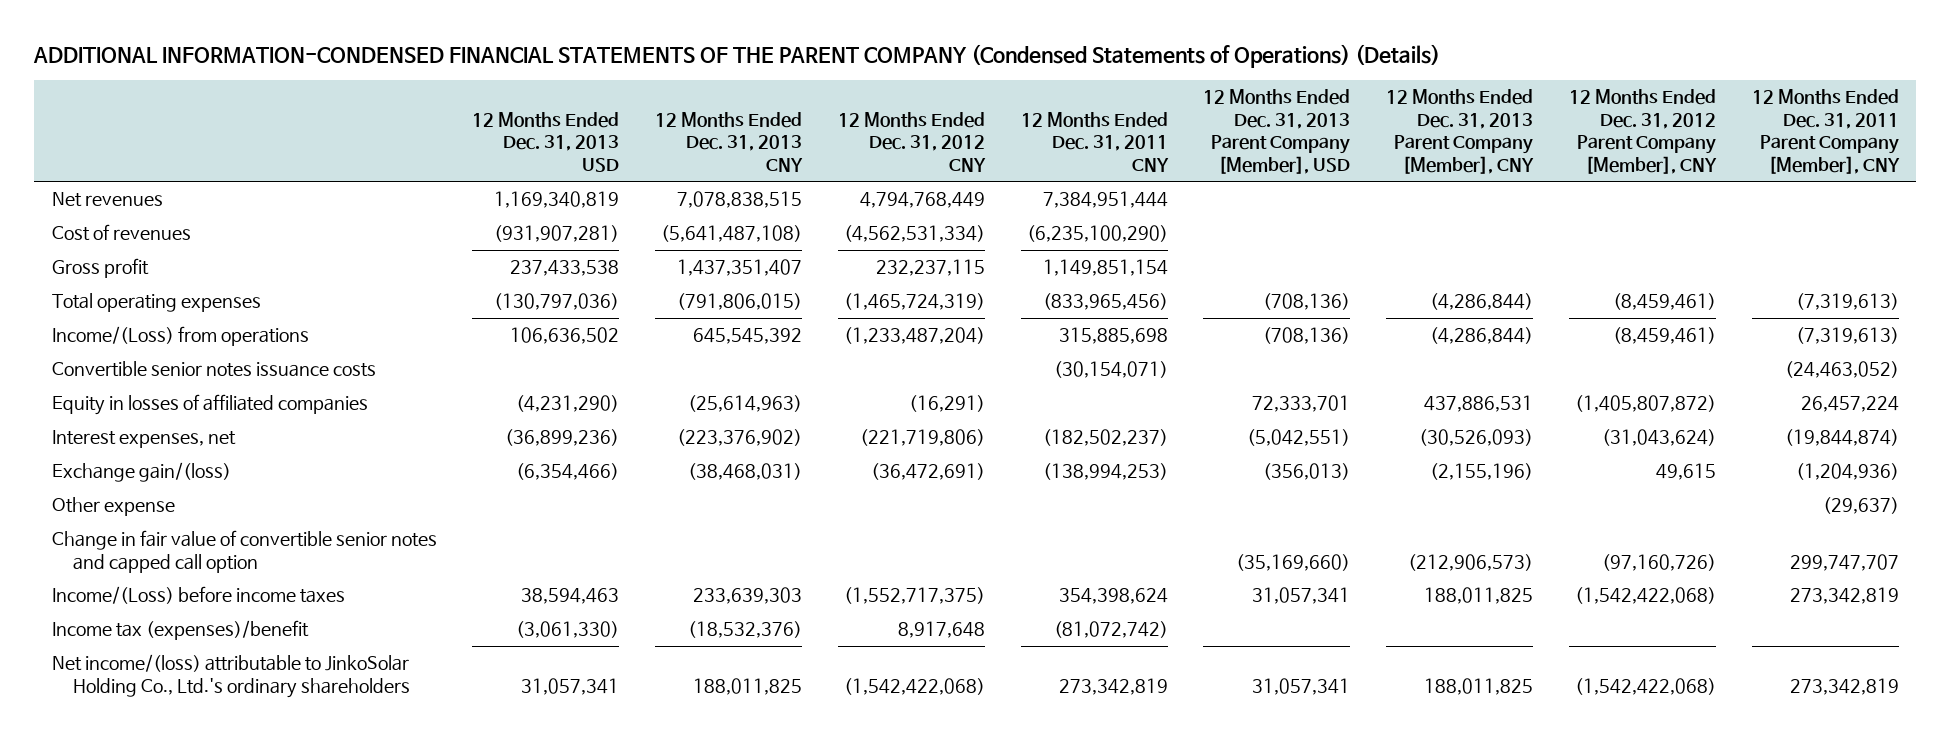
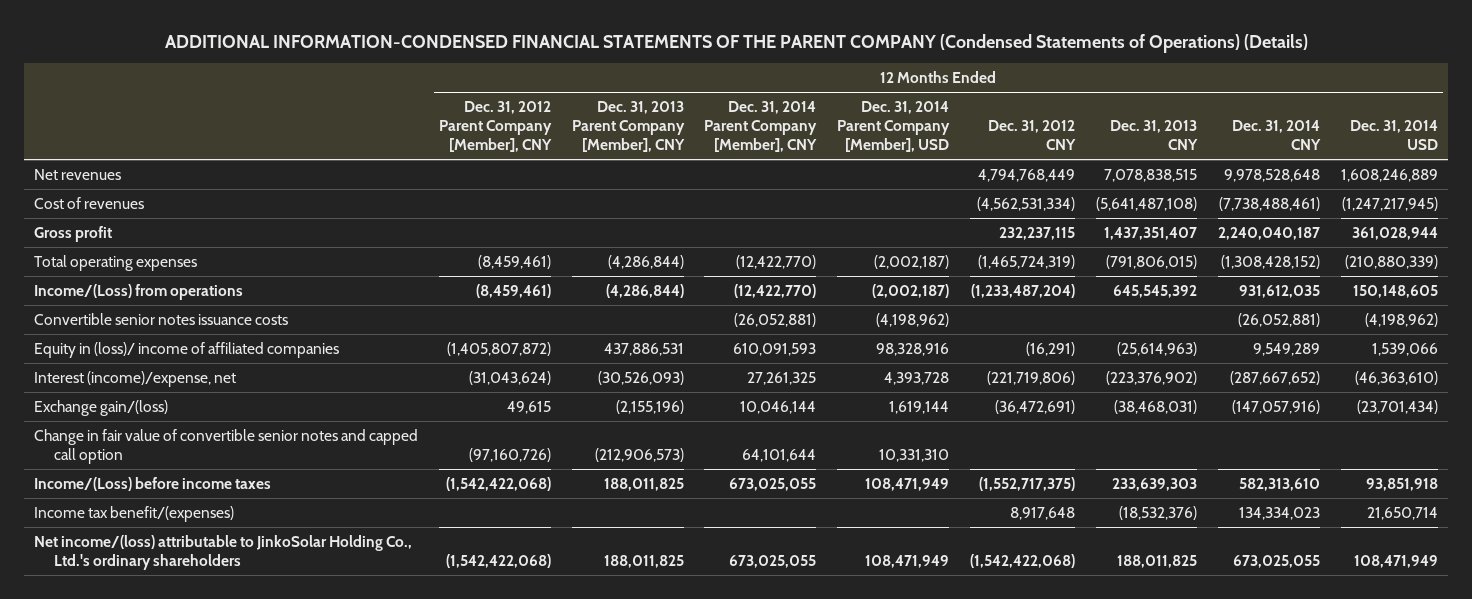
- | 12 Months Ended Dec. 31, 2013 USD | 12 Months Ended Dec. 31, 2013 CNY | 12 Months Ended Dec. 31, 2012 CNY | 12 Months Ended Dec. 31, 2011 CNY | 12 Months Ended Dec. 31, 2013 Parent Company [Member], USD | 12 Months Ended Dec. 31, 2013 Parent Company [Member], CNY | 12 Months Ended Dec. 31, 2012 Parent Company [Member], CNY | 12 Months Ended Dec. 31, 2011 Parent Company [Member], CNY
+ | 12 Months Ended Dec. 31, 2012 Parent Company [Member], CNY | 12 Months Ended Dec. 31, 2013 Parent Company [Member], CNY | 12 Months Ended Dec. 31, 2014 Parent Company [Member], CNY | 12 Months Ended Dec. 31, 2014 Parent Company [Member], USD | 12 Months Ended Dec. 31, 2012 CNY | 12 Months Ended Dec. 31, 2013 CNY | 12 Months Ended Dec. 31, 2014 CNY | 12 Months Ended Dec. 31, 2014 USD
- Equity in losses of affiliated companies | (4,231,290) | (25,614,963) | (16,291) | | 72,333,701 | 437,886,531 | (1,405,807,872) | 26,457,224
- Interest expenses, net | (36,899,236) | (223,376,902) | (221,719,806) | (182,502,237) | (5,042,551) | (30,526,093) | (31,043,624) | (19,844,874)
+ Equity in (loss)/ income of affiliated companies | (1,405,807,872) | 437,886,531 | 610,091,593 | 98,328,916 | (16,291) | (25,614,963) | 9,549,289 | 1,539,066
+ Interest (income)/expense, net | (31,043,624) | (30,526,093) | 27,261,325 | 4,393,728 | (221,719,806) | (223,376,902) | (287,667,652) | (46,363,610)
- Other expense | | | | | | | | (29,637)
- Income tax (expenses)/benefit | (3,061,330) | (18,532,376) | 8,917,648 | (81,072,742) | | | |
+ Income tax benefit/(expenses) | | | | | 8,917,648 | (18,532,376) | 134,334,023 | 21,650,714

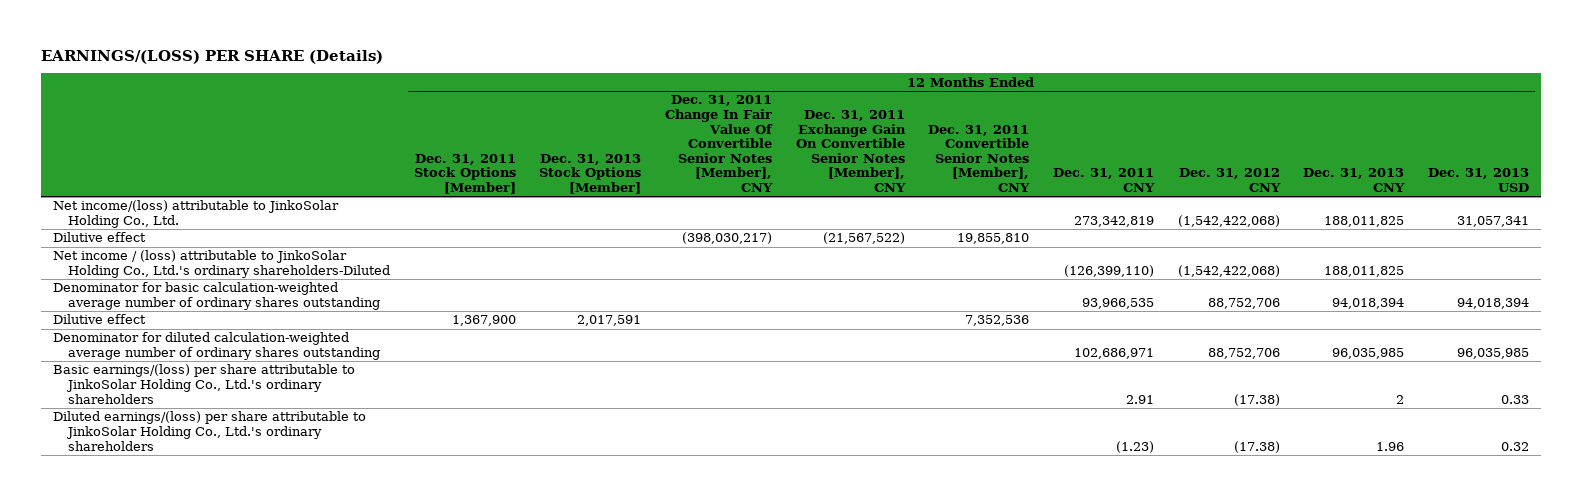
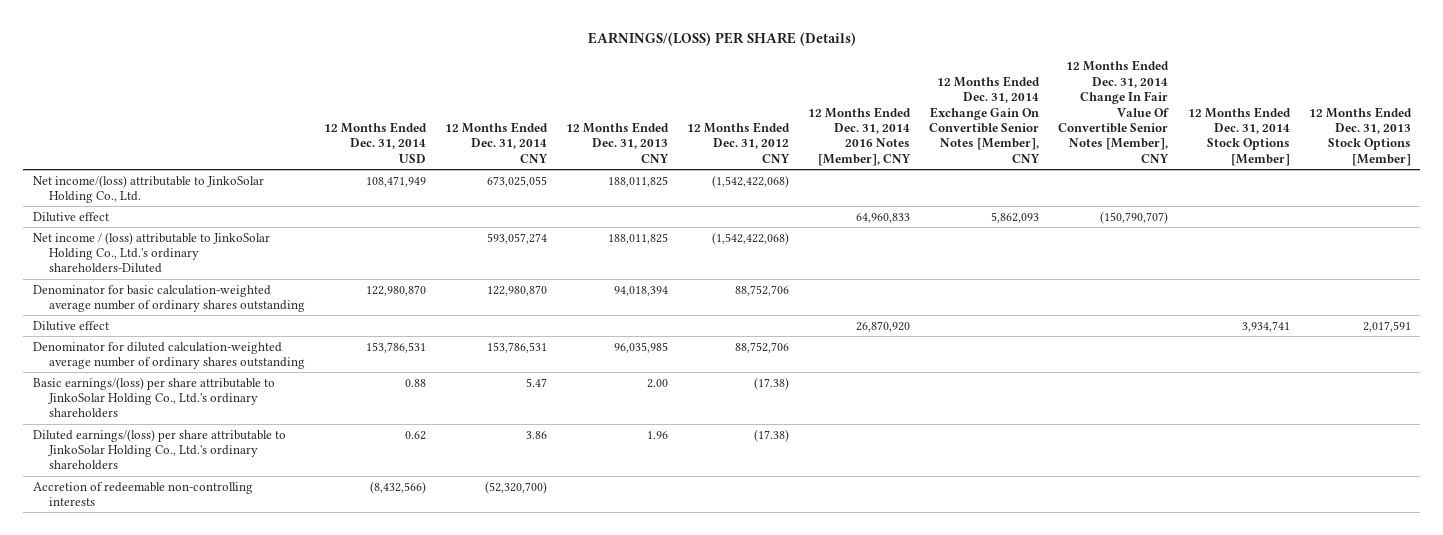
- | 12 Months Ended Dec. 31, 2011 Stock Options [Member] | 12 Months Ended Dec. 31, 2013 Stock Options [Member] | 12 Months Ended Dec. 31, 2011 Change In Fair Value Of Convertible Senior Notes [Member], CNY | 12 Months Ended Dec. 31, 2011 Exchange Gain On Convertible Senior Notes [Member], CNY | 12 Months Ended Dec. 31, 2011 Convertible Senior Notes [Member], CNY | 12 Months Ended Dec. 31, 2011 CNY | 12 Months Ended Dec. 31, 2012 CNY | 12 Months Ended Dec. 31, 2013 CNY | 12 Months Ended Dec. 31, 2013 USD
+ | 12 Months Ended Dec. 31, 2014 USD | 12 Months Ended Dec. 31, 2014 CNY | 12 Months Ended Dec. 31, 2013 CNY | 12 Months Ended Dec. 31, 2012 CNY | 12 Months Ended Dec. 31, 2014 2016 Notes [Member], CNY | 12 Months Ended Dec. 31, 2014 Exchange Gain On Convertible Senior Notes [Member], CNY | 12 Months Ended Dec. 31, 2014 Change In Fair Value Of Convertible Senior Notes [Member], CNY | 12 Months Ended Dec. 31, 2014 Stock Options [Member] | 12 Months Ended Dec. 31, 2013 Stock Options [Member]
- Basic earnings/(loss) per share attributable to JinkoSolar Holding Co., Ltd.'s ordinary shareholders | | | | | | 2.91 | (17.38) | 2 | 0.33
+ Basic earnings/(loss) per share attributable to JinkoSolar Holding Co., Ltd.'s ordinary shareholders | 0.88 | 5.47 | 2.00 | (17.38) | | | | |
+ Accretion of redeemable non-controlling interests | (8,432,566) | (52,320,700) | | | | | | |

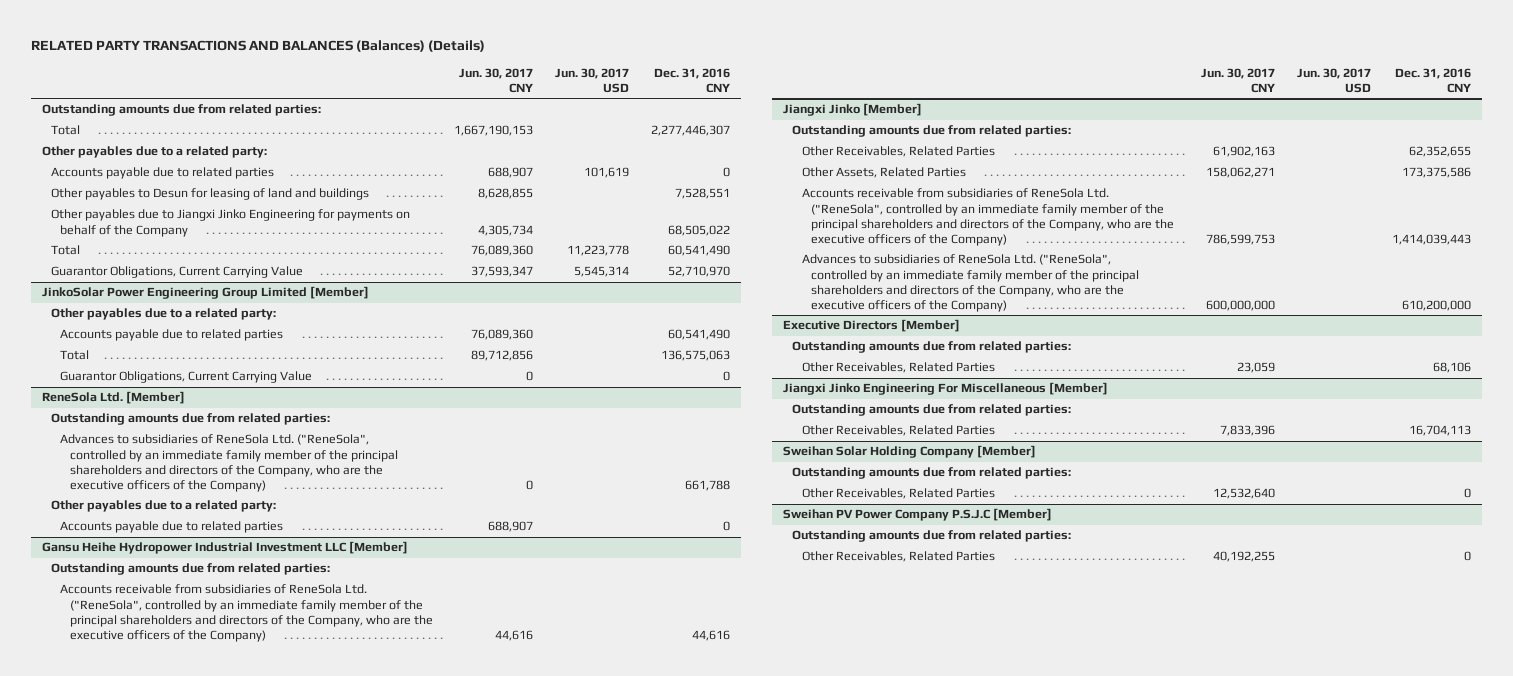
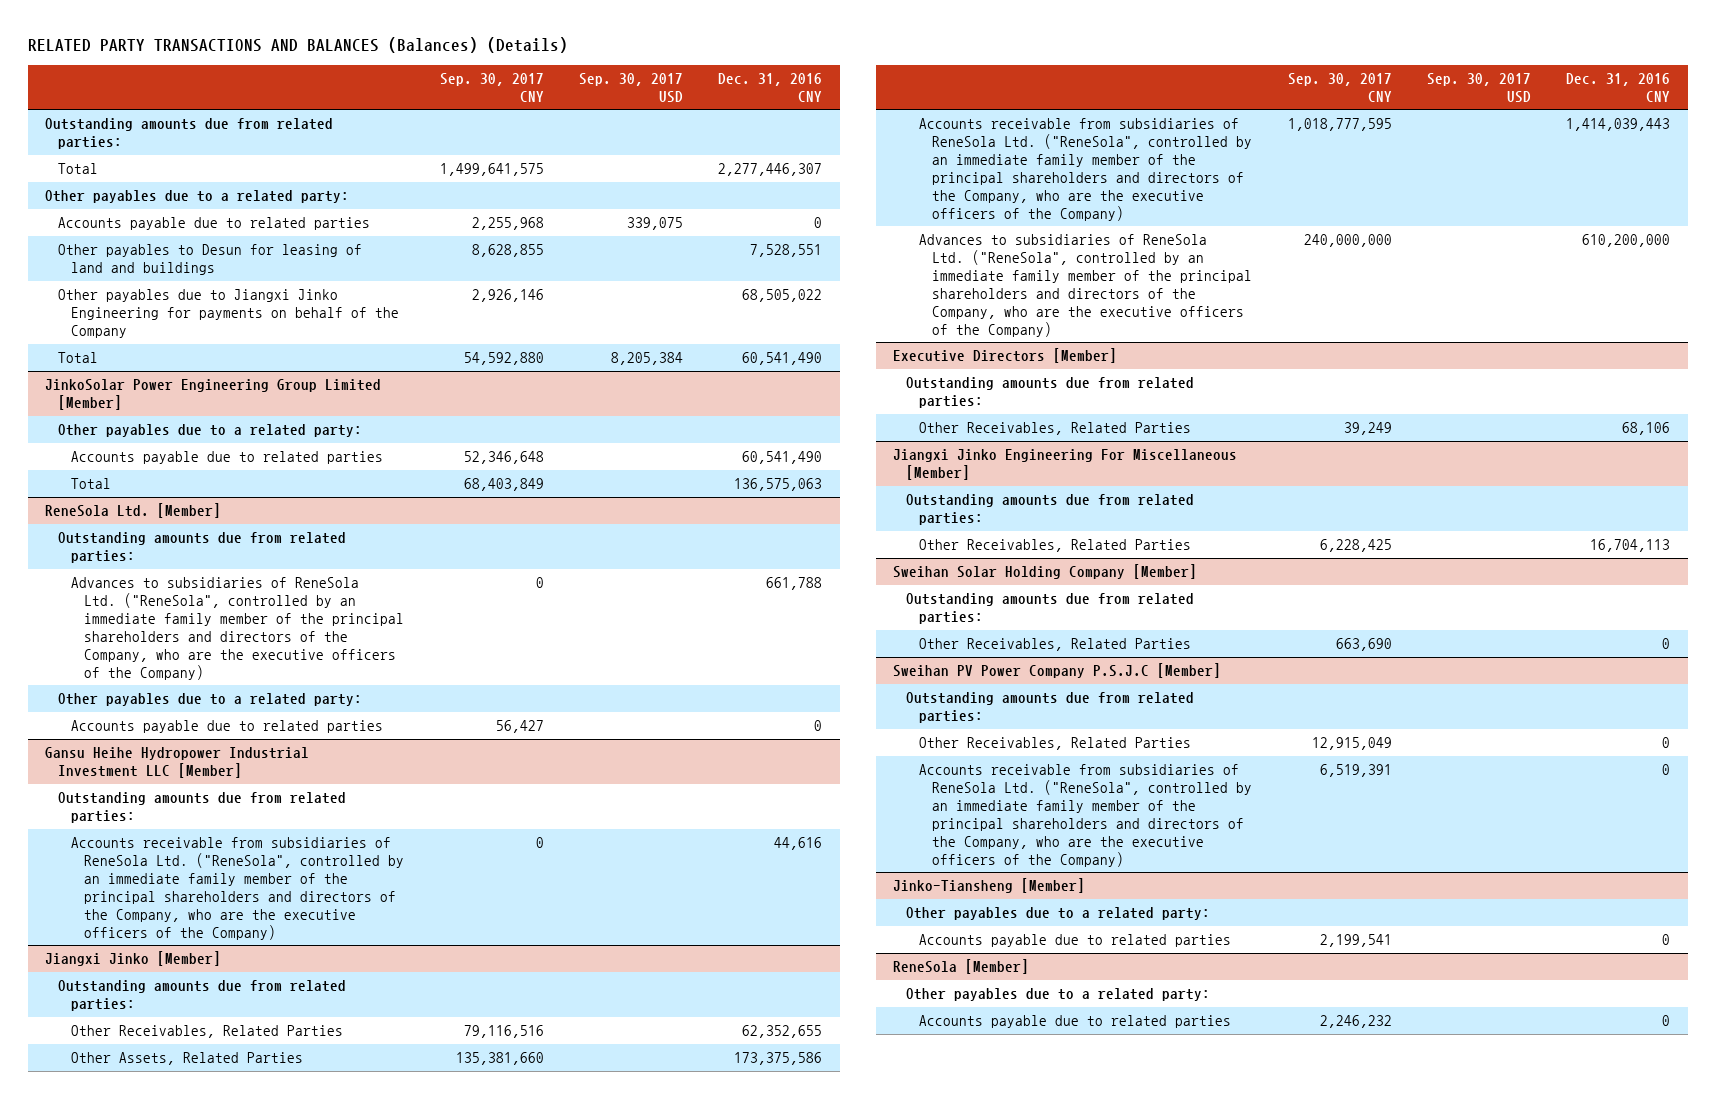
- | Jun. 30, 2017 CNY | Jun. 30, 2017 USD | Dec. 31, 2016 CNY
+ | Sep. 30, 2017 CNY | Sep. 30, 2017 USD | Dec. 31, 2016 CNY
- Guarantor Obligations, Current Carrying Value | 37,593,347 | 5,545,314 | 52,710,970
@ JinkoSolar Power Engineering Group Limited [Member]
- Guarantor Obligations, Current Carrying Value | 0 | | 0
@ Sweihan PV Power Company P.S.J.C [Member]
+ Accounts receivable from subsidiaries of ReneSola Ltd. ("ReneSola", controlled by an immediate family member of the principal shareholders and directors of the Company, who are the executive officers of the Company) | 6,519,391 | | 0
+ Jinko-Tiansheng [Member]
+ Other payables due to a related party:
+ Accounts payable due to related parties | 2,199,541 | | 0
+ ReneSola [Member]
+ Other payables due to a related party:
+ Accounts payable due to related parties | 2,246,232 | | 0

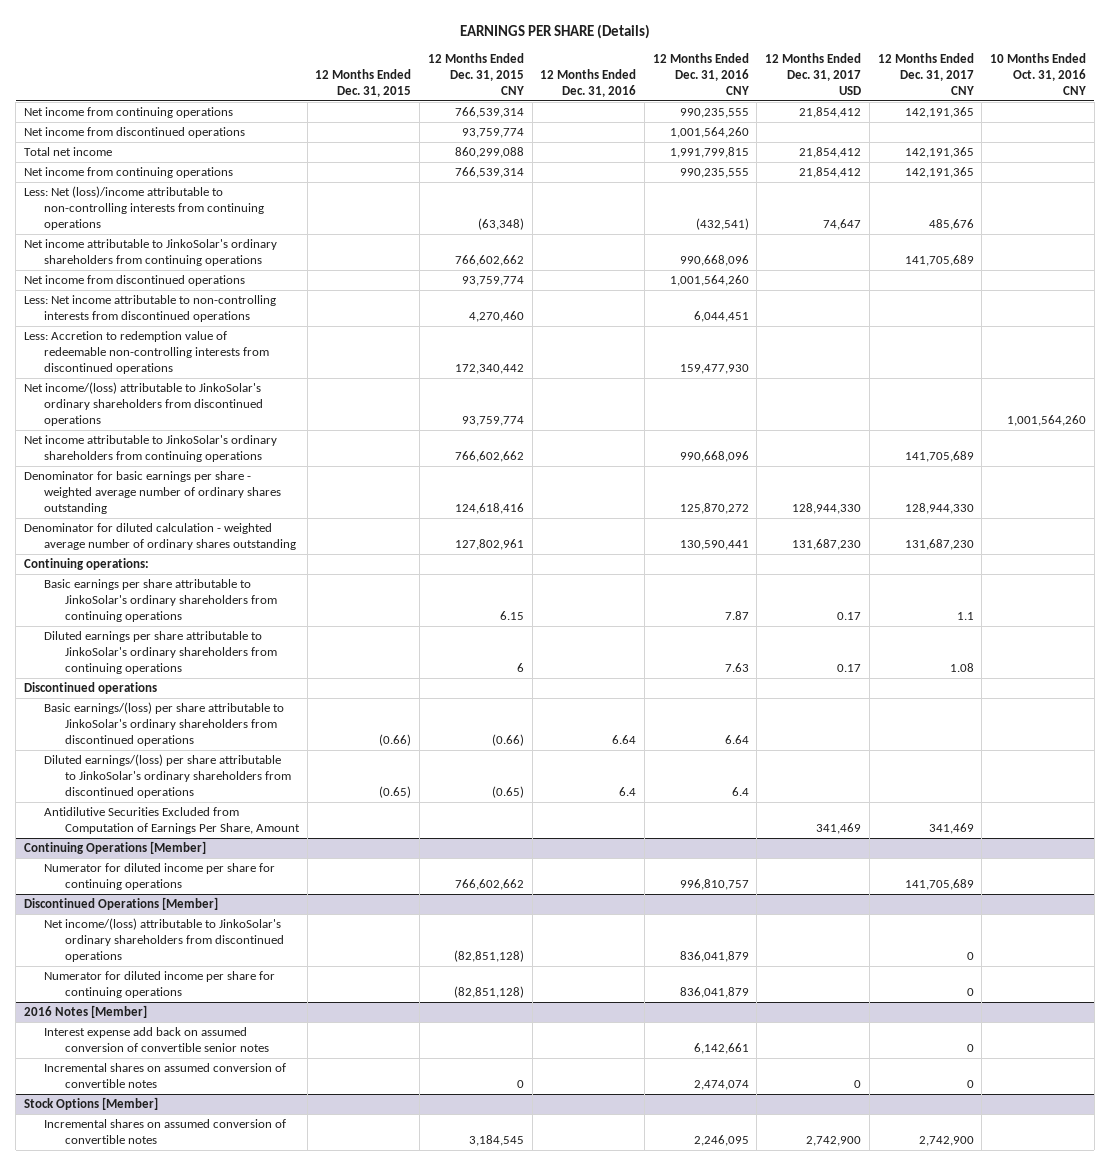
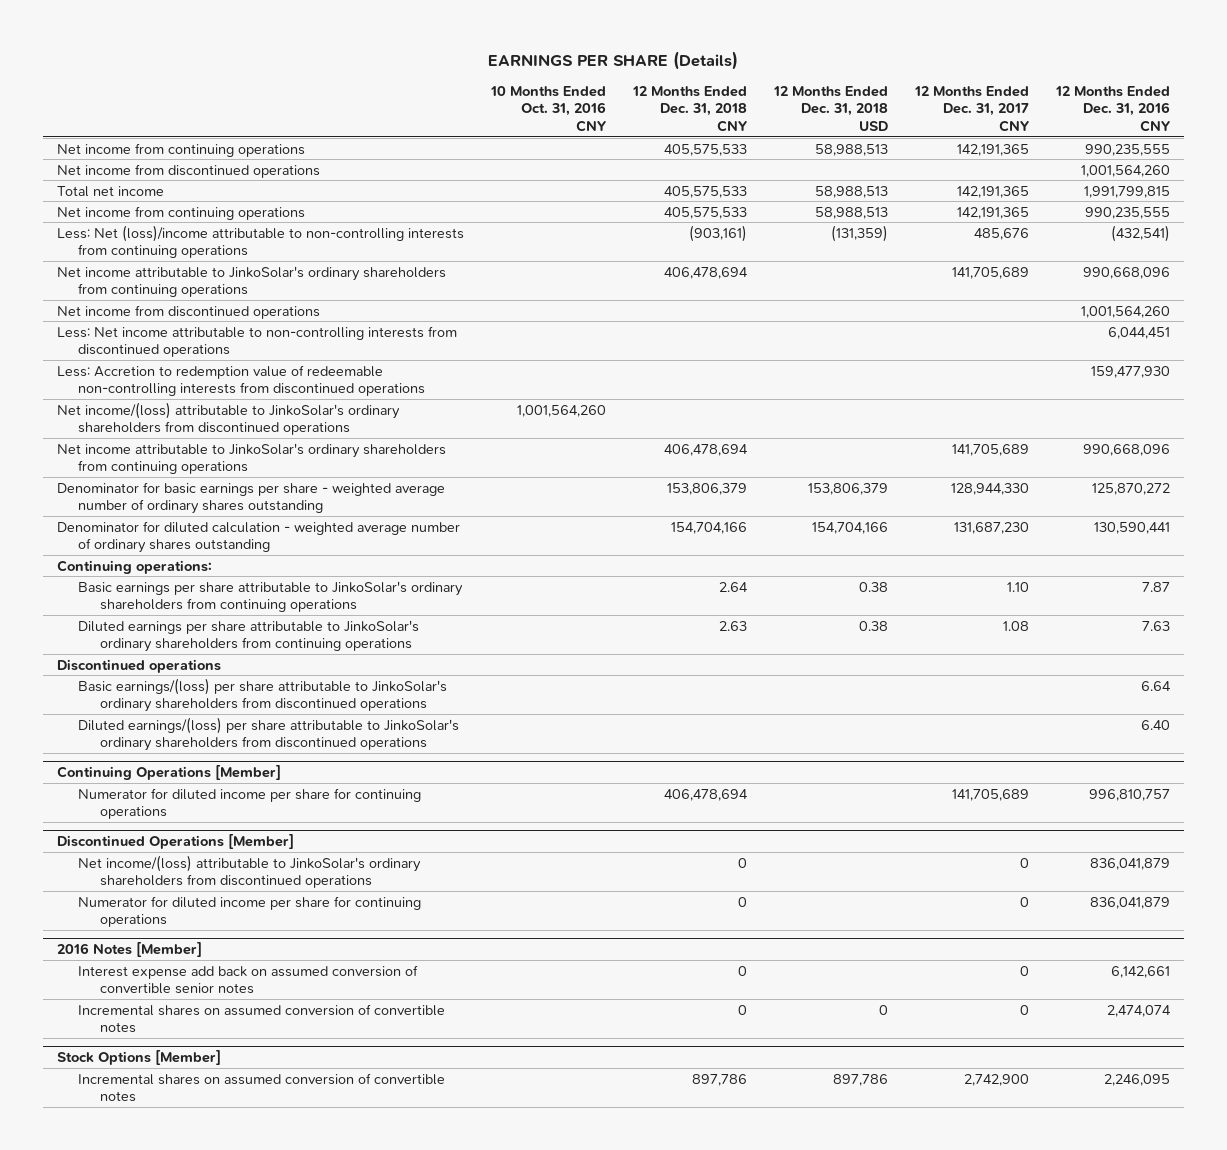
- | 12 Months Ended Dec. 31, 2015 | 12 Months Ended Dec. 31, 2015 CNY | 12 Months Ended Dec. 31, 2016 | 12 Months Ended Dec. 31, 2016 CNY | 12 Months Ended Dec. 31, 2017 USD | 12 Months Ended Dec. 31, 2017 CNY | 10 Months Ended Oct. 31, 2016 CNY
+ | 10 Months Ended Oct. 31, 2016 CNY | 12 Months Ended Dec. 31, 2018 CNY | 12 Months Ended Dec. 31, 2018 USD | 12 Months Ended Dec. 31, 2017 CNY | 12 Months Ended Dec. 31, 2016 CNY
- Basic earnings per share attributable to JinkoSolar's ordinary shareholders from continuing operations | | 6.15 | | 7.87 | 0.17 | 1.1 |
+ Basic earnings per share attributable to JinkoSolar's ordinary shareholders from continuing operations | | 2.64 | 0.38 | 1.10 | 7.87
- Diluted earnings/(loss) per share attributable to JinkoSolar's ordinary shareholders from discontinued operations | (0.65) | (0.65) | 6.4 | 6.4 | | |
- Antidilutive Securities Excluded from Computation of Earnings Per Share, Amount | | | | | 341,469 | 341,469 |
+ Diluted earnings/(loss) per share attributable to JinkoSolar's ordinary shareholders from discontinued operations | | | | | 6.40

